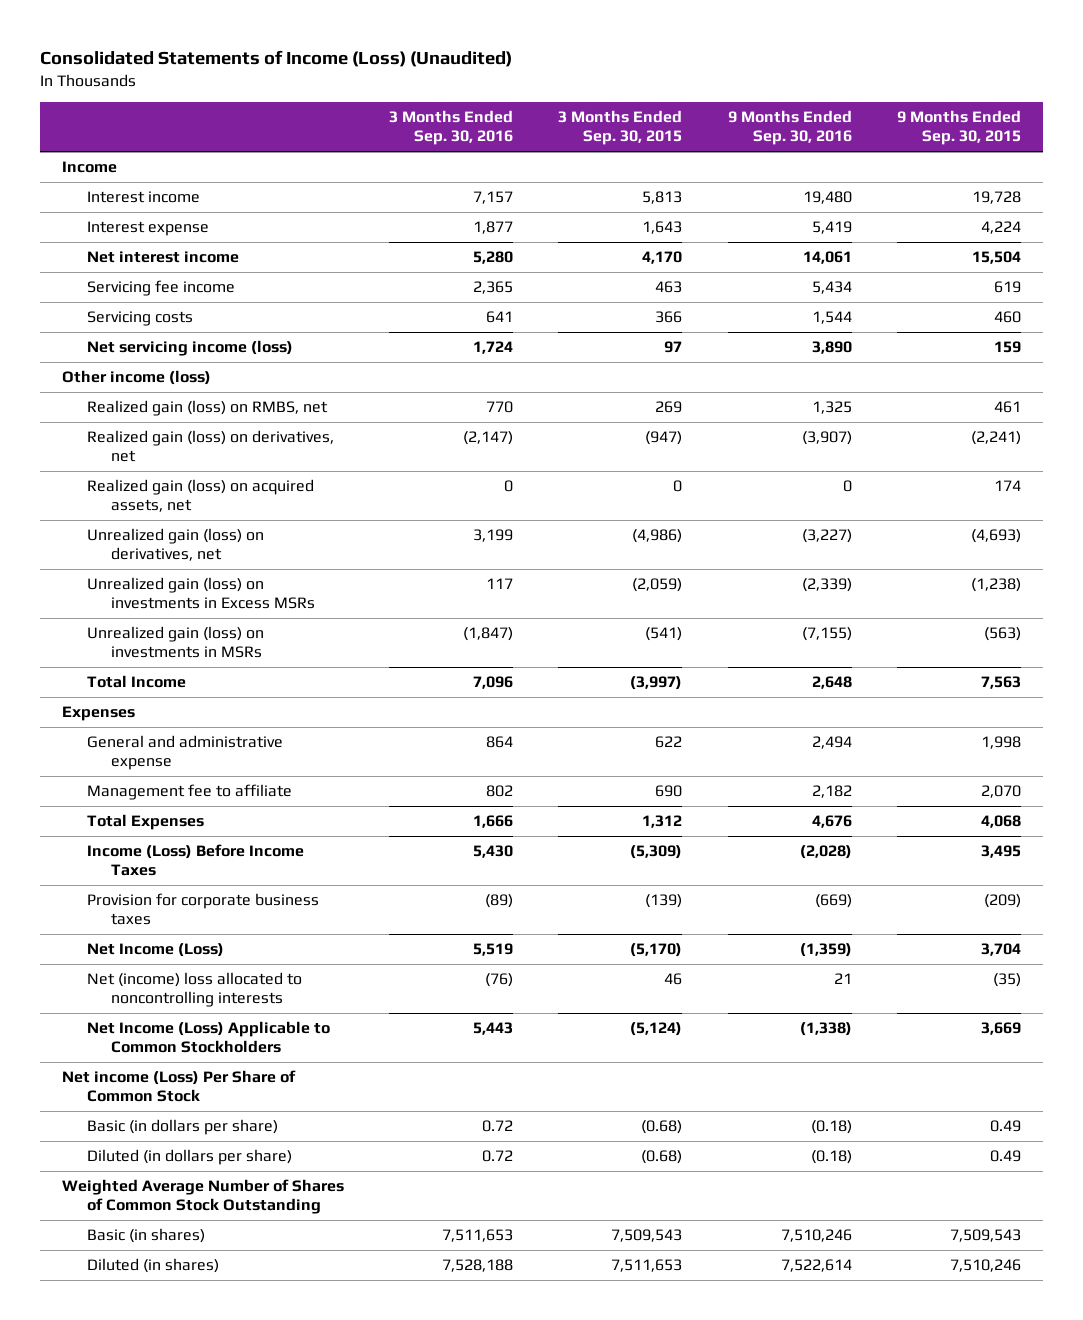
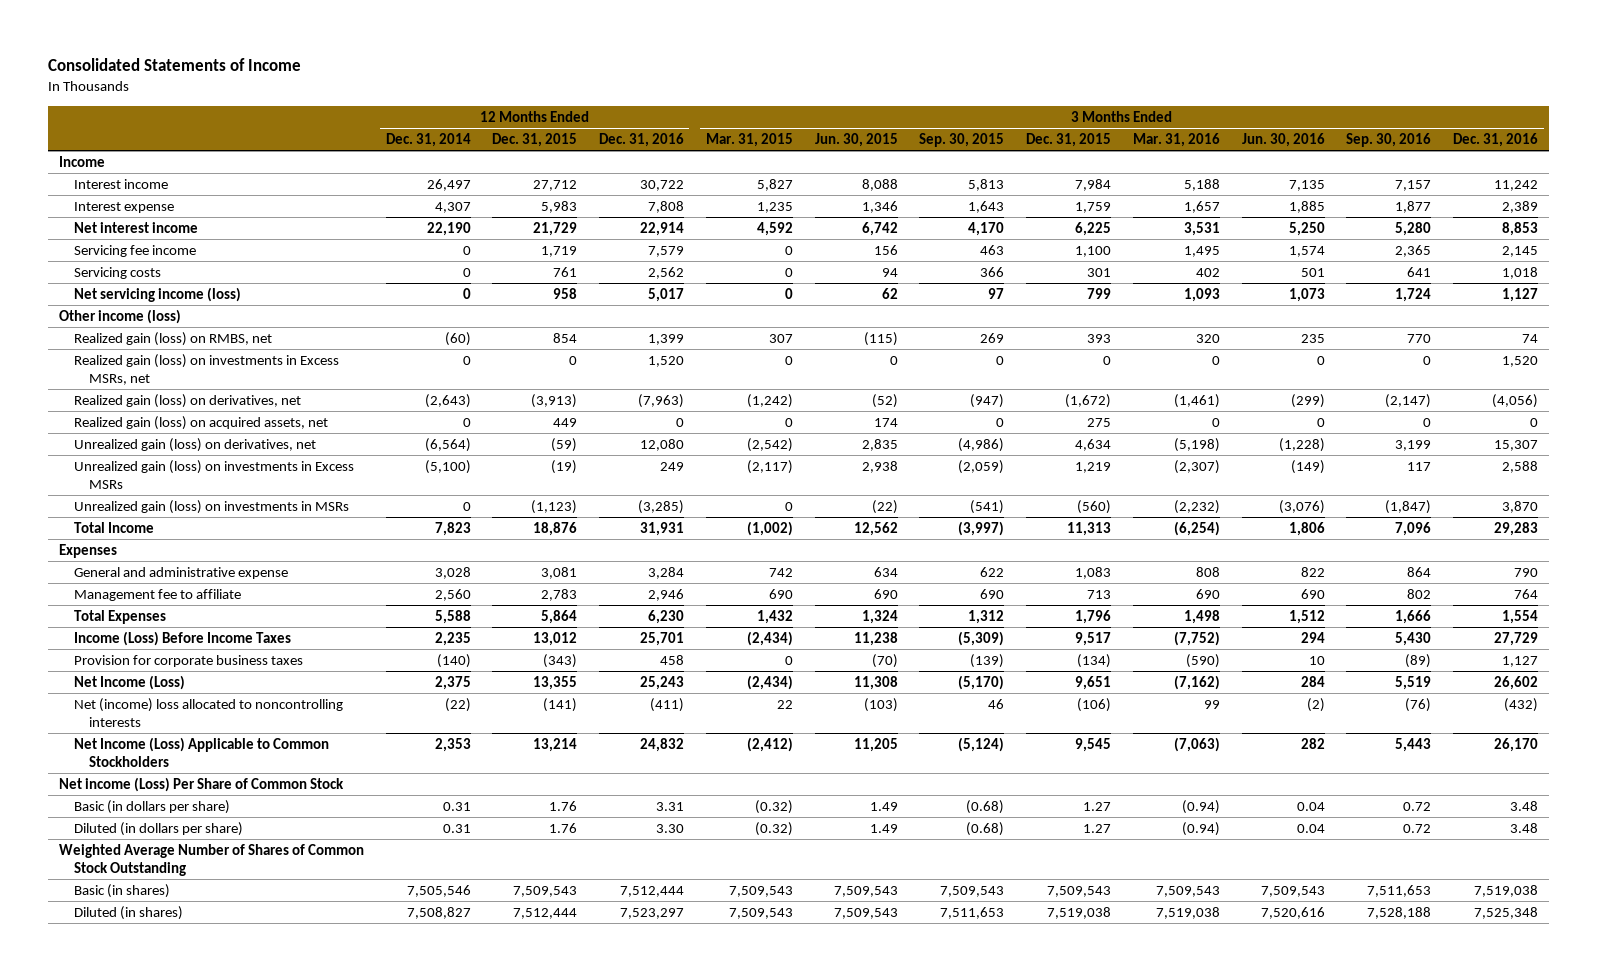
- Consolidated Statements of Income (Loss) (Unaudited)
+ Consolidated Statements of Income
- | 3 Months Ended Sep. 30, 2016 | 3 Months Ended Sep. 30, 2015 | 9 Months Ended Sep. 30, 2016 | 9 Months Ended Sep. 30, 2015
+ | 12 Months Ended Dec. 31, 2014 | 12 Months Ended Dec. 31, 2015 | 12 Months Ended Dec. 31, 2016 | 3 Months Ended Mar. 31, 2015 | 3 Months Ended Jun. 30, 2015 | 3 Months Ended Sep. 30, 2015 | 3 Months Ended Dec. 31, 2015 | 3 Months Ended Mar. 31, 2016 | 3 Months Ended Jun. 30, 2016 | 3 Months Ended Sep. 30, 2016 | 3 Months Ended Dec. 31, 2016
+ Realized gain (loss) on investments in Excess MSRs, net | 0 | 0 | 1,520 | 0 | 0 | 0 | 0 | 0 | 0 | 0 | 1,520

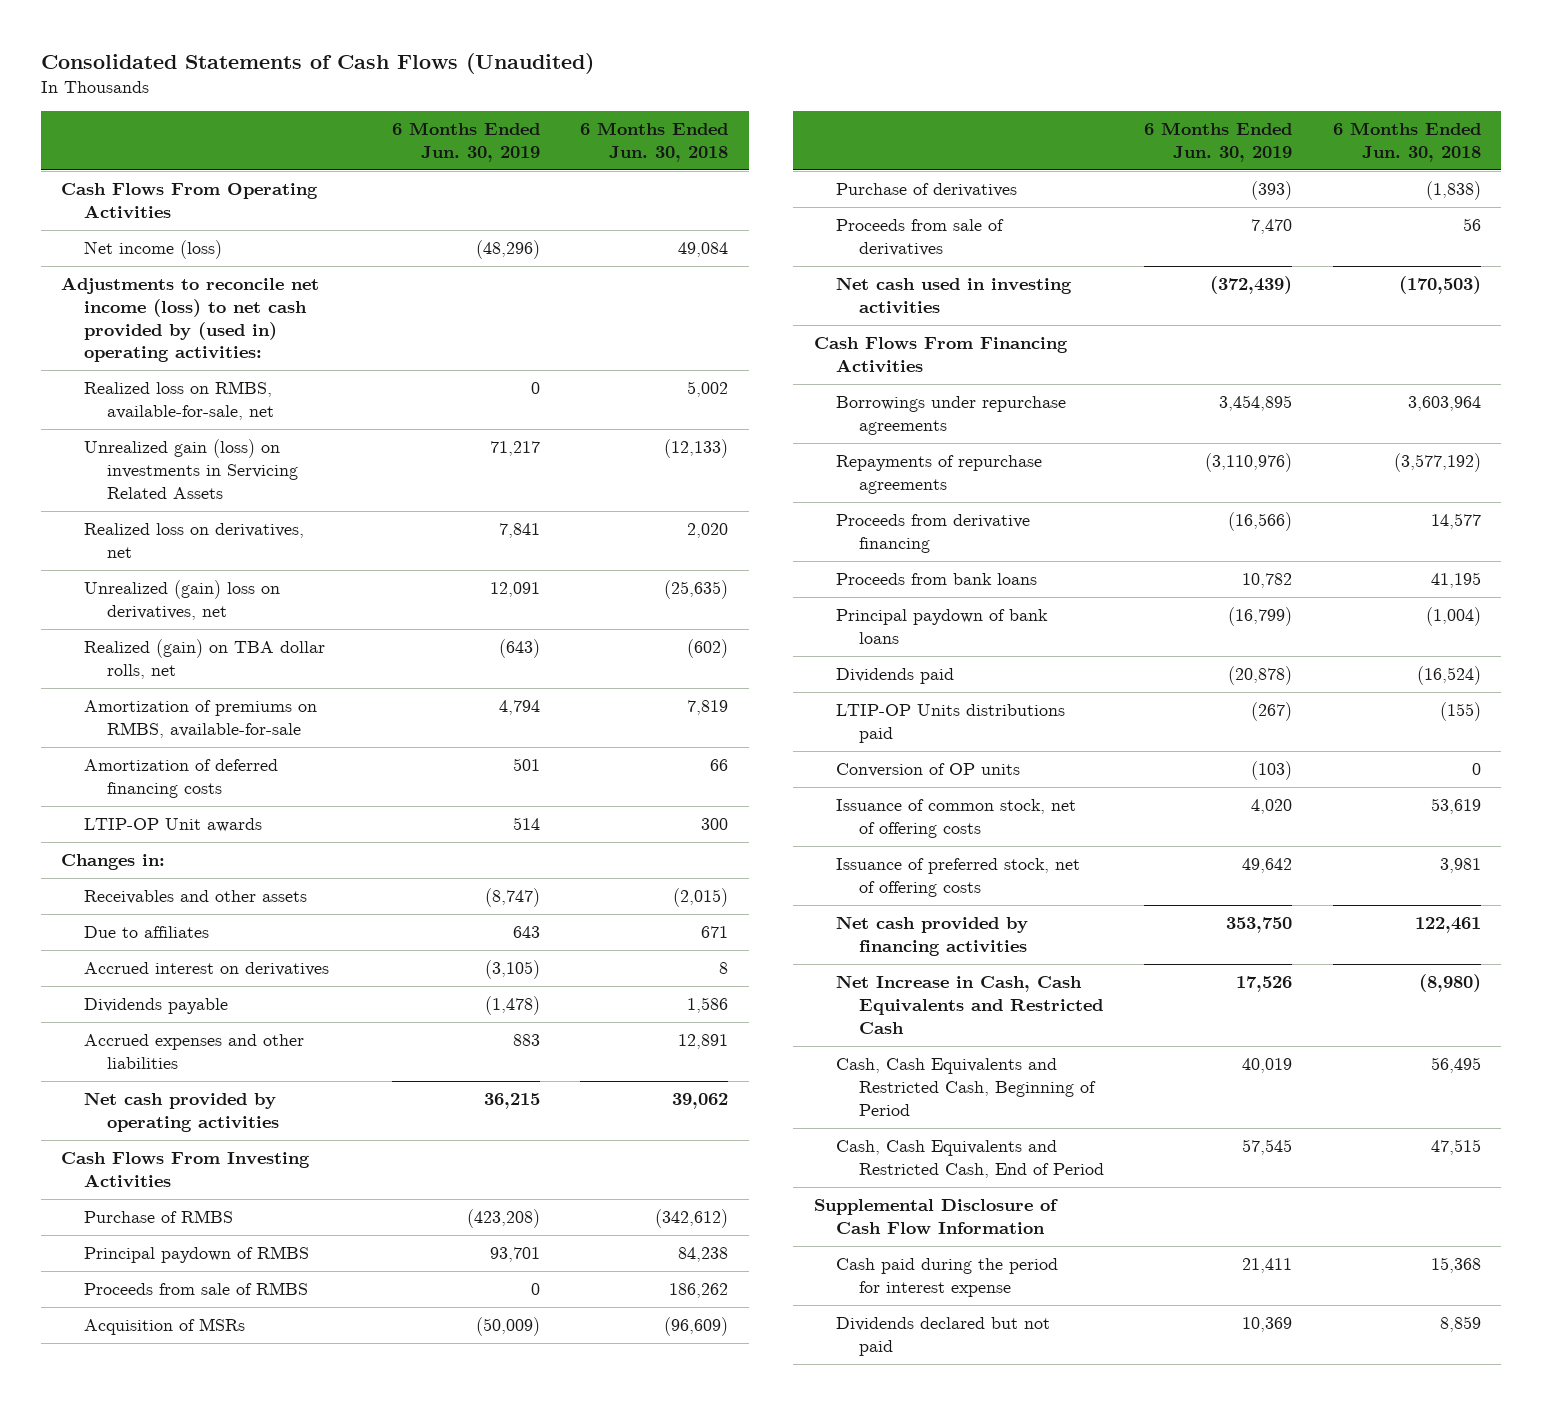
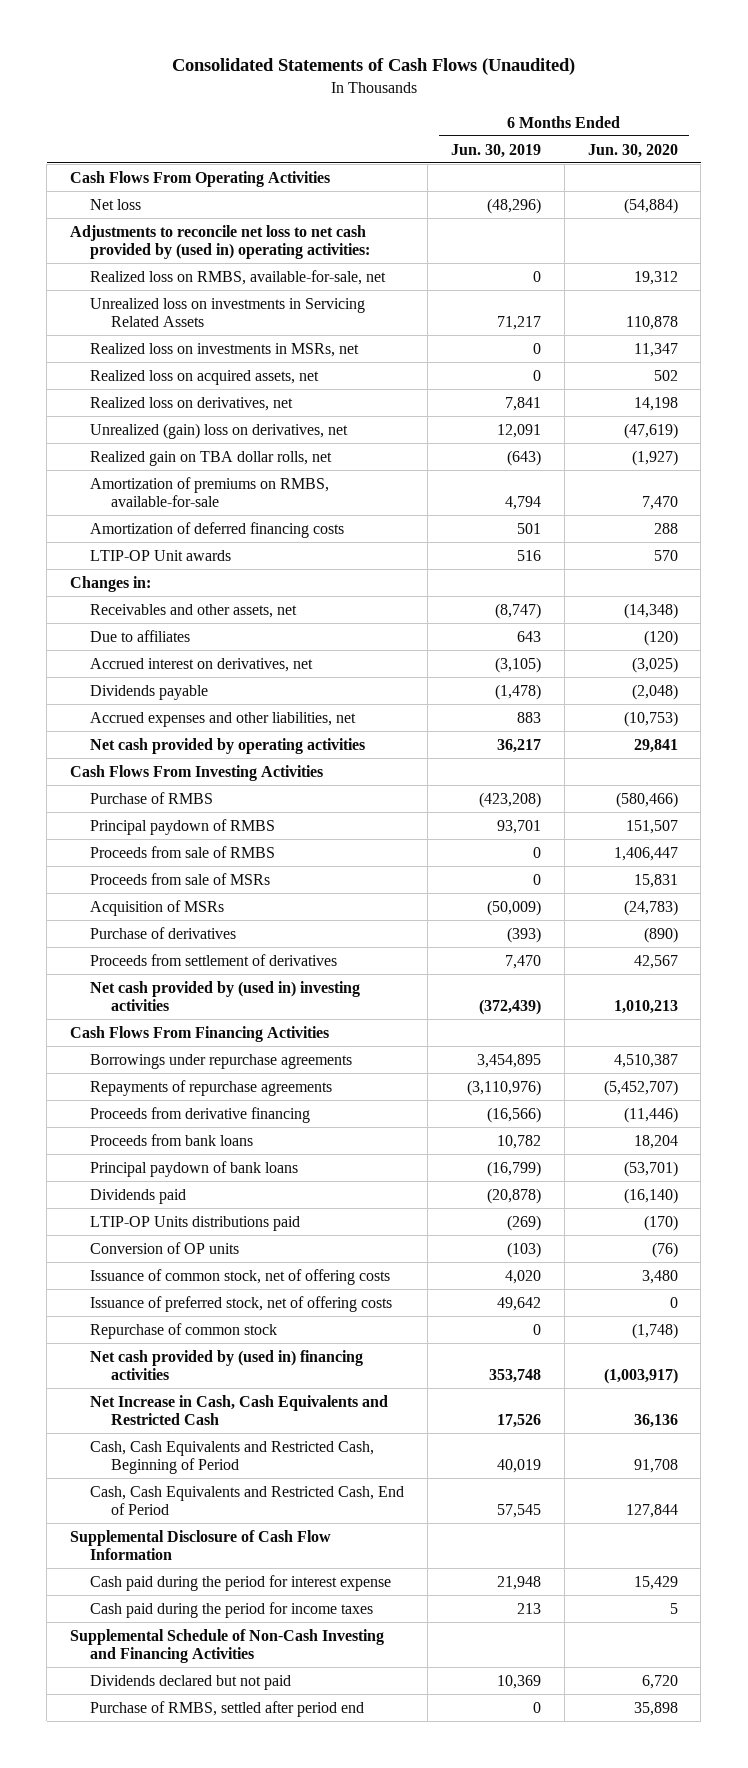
- | 6 Months Ended Jun. 30, 2019 | 6 Months Ended Jun. 30, 2018
+ | 6 Months Ended Jun. 30, 2019 | 6 Months Ended Jun. 30, 2020
- Net income (loss) | (48,296) | 49,084
- Adjustments to reconcile net income (loss) to net cash provided by (used in) operating activities:
+ Net loss | (48,296) | (54,884)
+ Adjustments to reconcile net loss to net cash provided by (used in) operating activities:
- Unrealized gain (loss) on investments in Servicing Related Assets | 71,217 | (12,133)
+ Unrealized loss on investments in Servicing Related Assets | 71,217 | 110,878
+ Realized loss on investments in MSRs, net | 0 | 11,347
+ Realized loss on acquired assets, net | 0 | 502
- Realized (gain) on TBA dollar rolls, net | (643) | (602)
+ Realized gain on TBA dollar rolls, net | (643) | (1,927)
- LTIP-OP Unit awards | 514 | 300
+ LTIP-OP Unit awards | 516 | 570
- Receivables and other assets | (8,747) | (2,015)
+ Receivables and other assets, net | (8,747) | (14,348)
- Accrued interest on derivatives | (3,105) | 8
+ Accrued interest on derivatives, net | (3,105) | (3,025)
- Accrued expenses and other liabilities | 883 | 12,891
- Net cash provided by operating activities | 36,215 | 39,062
+ Accrued expenses and other liabilities, net | 883 | (10,753)
+ Net cash provided by operating activities | 36,217 | 29,841
+ Proceeds from sale of MSRs | 0 | 15,831
- Proceeds from sale of derivatives | 7,470 | 56
- Net cash used in investing activities | (372,439) | (170,503)
+ Proceeds from settlement of derivatives | 7,470 | 42,567
+ Net cash provided by (used in) investing activities | (372,439) | 1,010,213
- LTIP-OP Units distributions paid | (267) | (155)
+ LTIP-OP Units distributions paid | (269) | (170)
- Net cash provided by financing activities | 353,750 | 122,461
+ Repurchase of common stock | 0 | (1,748)
+ Net cash provided by (used in) financing activities | 353,748 | (1,003,917)
- Cash paid during the period for interest expense | 21,411 | 15,368
+ Cash paid during the period for interest expense | 21,948 | 15,429
+ Cash paid during the period for income taxes | 213 | 5
+ Supplemental Schedule of Non-Cash Investing and Financing Activities
+ Purchase of RMBS, settled after period end | 0 | 35,898

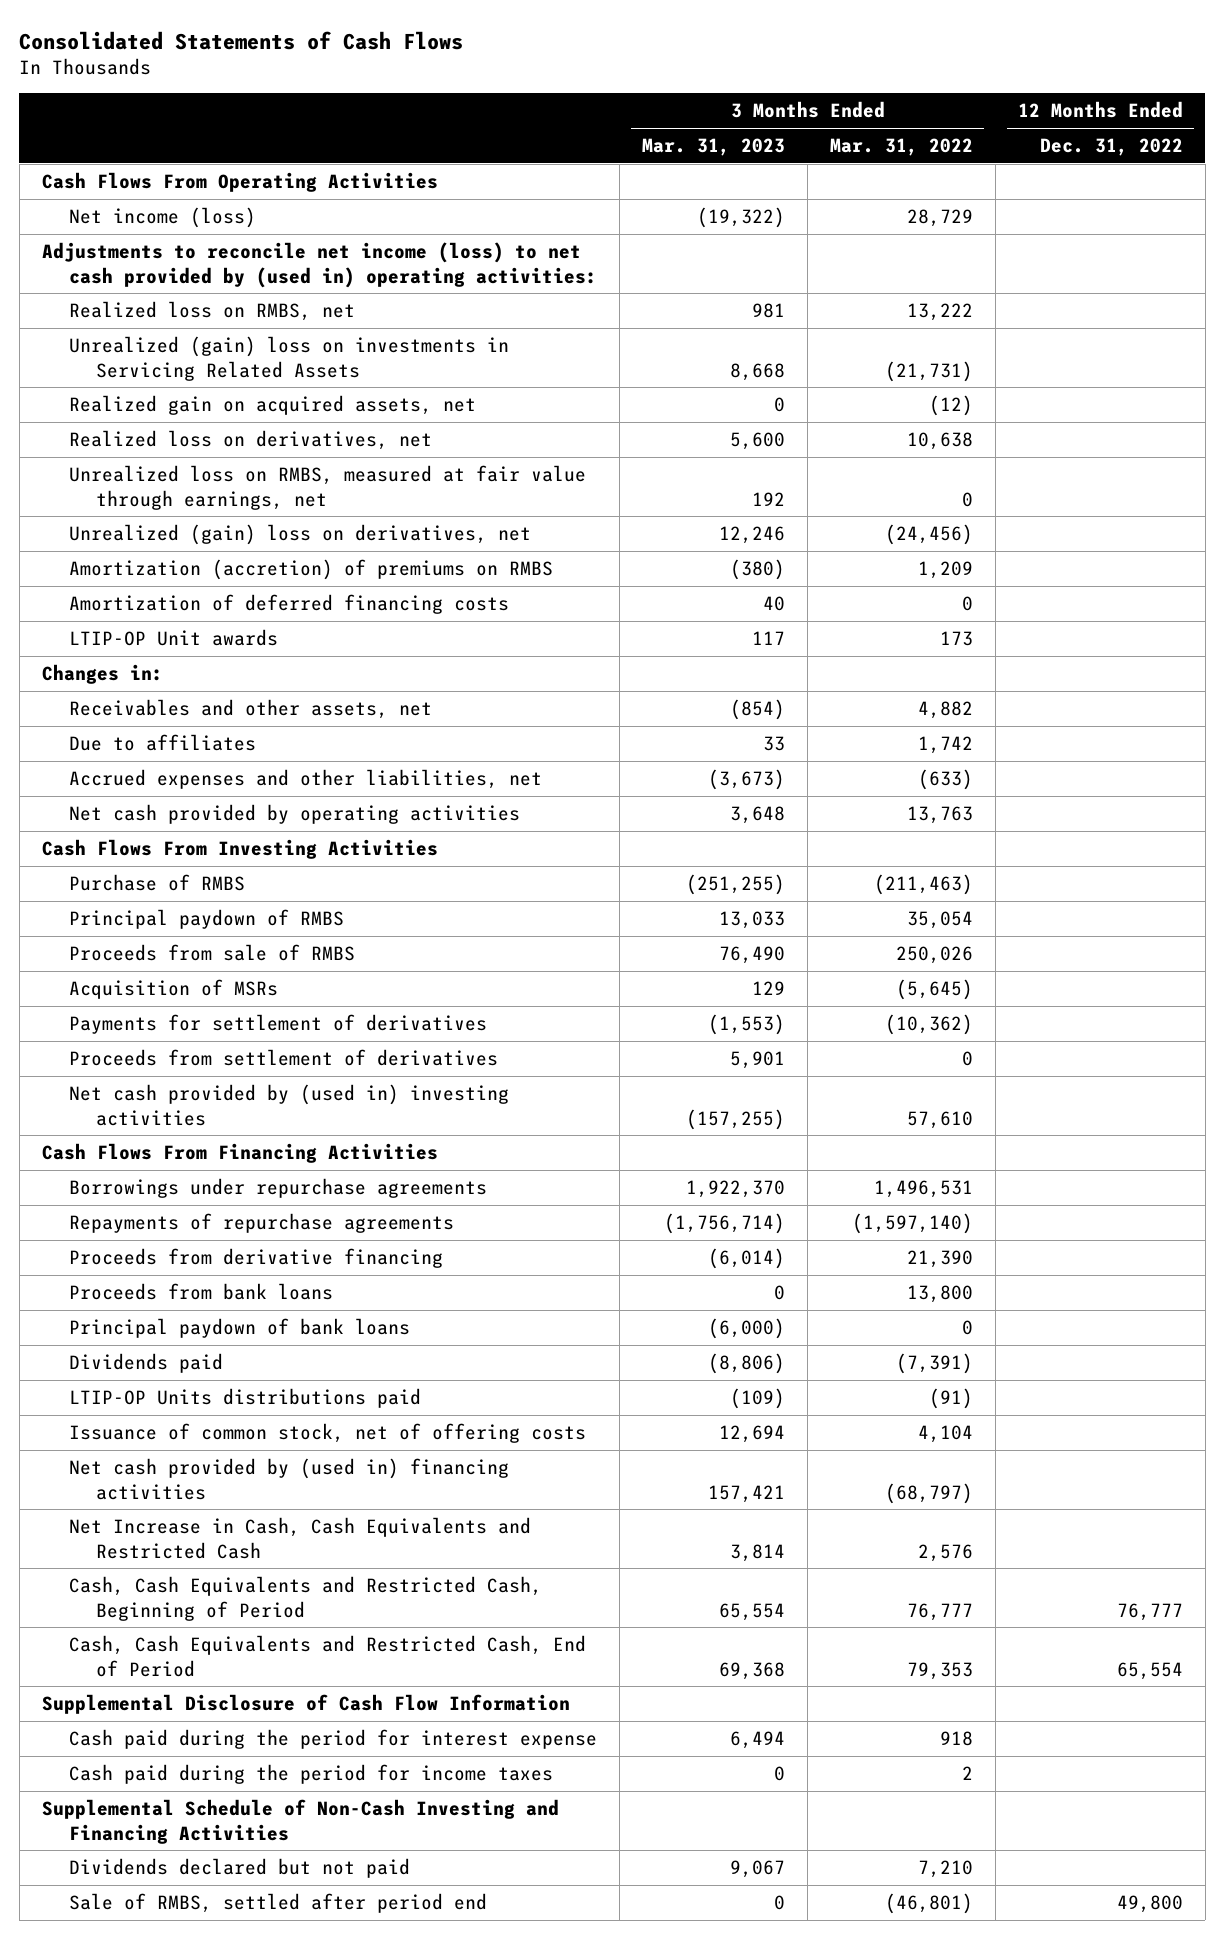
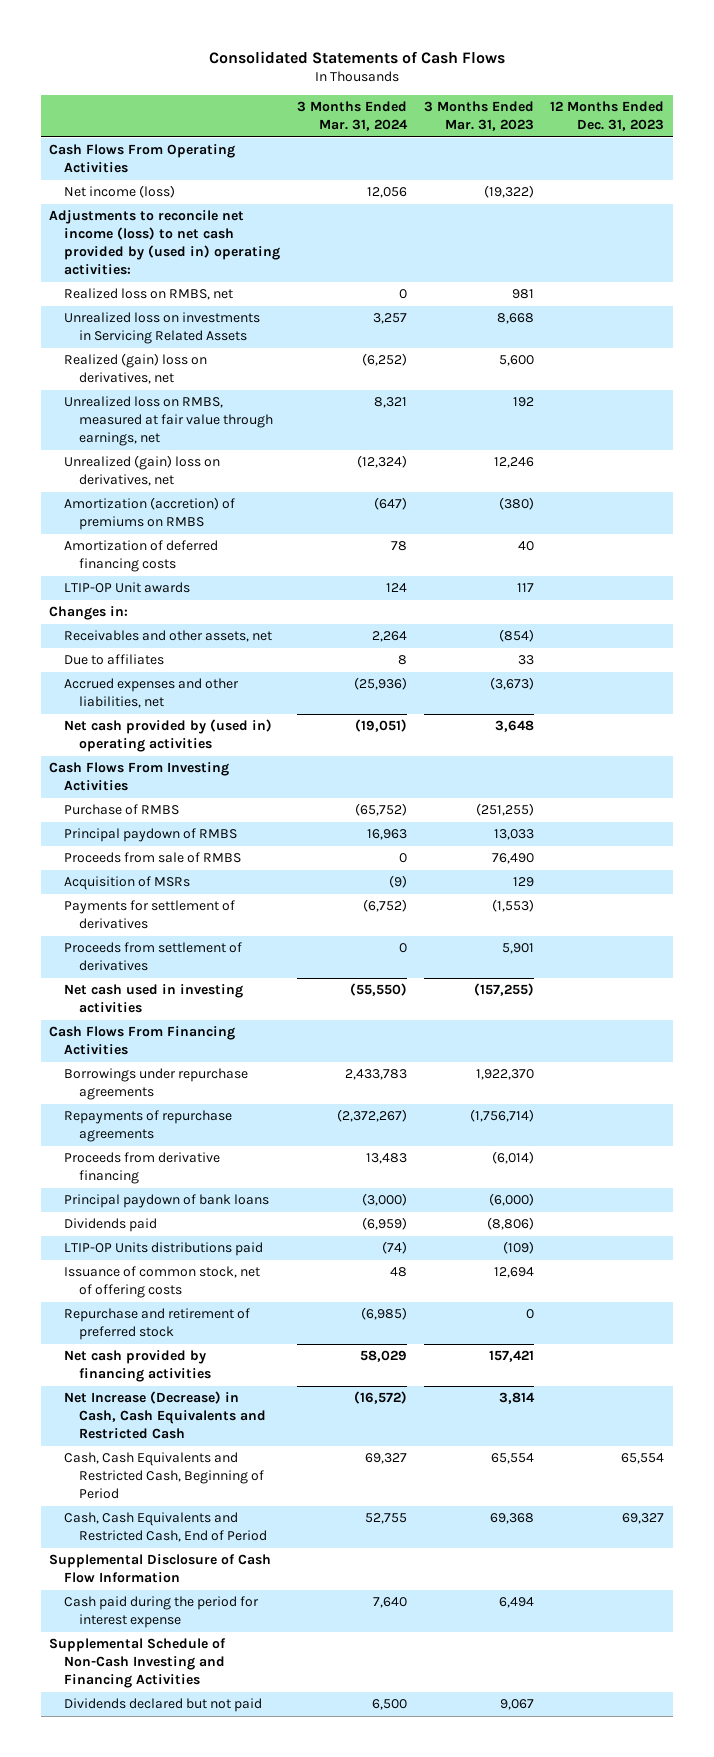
- | 3 Months Ended Mar. 31, 2023 | 3 Months Ended Mar. 31, 2022 | 12 Months Ended Dec. 31, 2022
+ | 3 Months Ended Mar. 31, 2024 | 3 Months Ended Mar. 31, 2023 | 12 Months Ended Dec. 31, 2023
- Unrealized (gain) loss on investments in Servicing Related Assets | 8,668 | (21,731) |
- Realized gain on acquired assets, net | 0 | (12) |
- Realized loss on derivatives, net | 5,600 | 10,638 |
+ Unrealized loss on investments in Servicing Related Assets | 3,257 | 8,668 |
+ Realized (gain) loss on derivatives, net | (6,252) | 5,600 |
- Net cash provided by operating activities | 3,648 | 13,763 |
+ Net cash provided by (used in) operating activities | (19,051) | 3,648 |
- Net cash provided by (used in) investing activities | (157,255) | 57,610 |
+ Net cash used in investing activities | (55,550) | (157,255) |
- Proceeds from bank loans | 0 | 13,800 |
- Net cash provided by (used in) financing activities | 157,421 | (68,797) |
- Net Increase in Cash, Cash Equivalents and Restricted Cash | 3,814 | 2,576 |
+ Repurchase and retirement of preferred stock | (6,985) | 0 |
+ Net cash provided by financing activities | 58,029 | 157,421 |
+ Net Increase (Decrease) in Cash, Cash Equivalents and Restricted Cash | (16,572) | 3,814 |
- Cash paid during the period for income taxes | 0 | 2 |
- Sale of RMBS, settled after period end | 0 | (46,801) | 49,800

